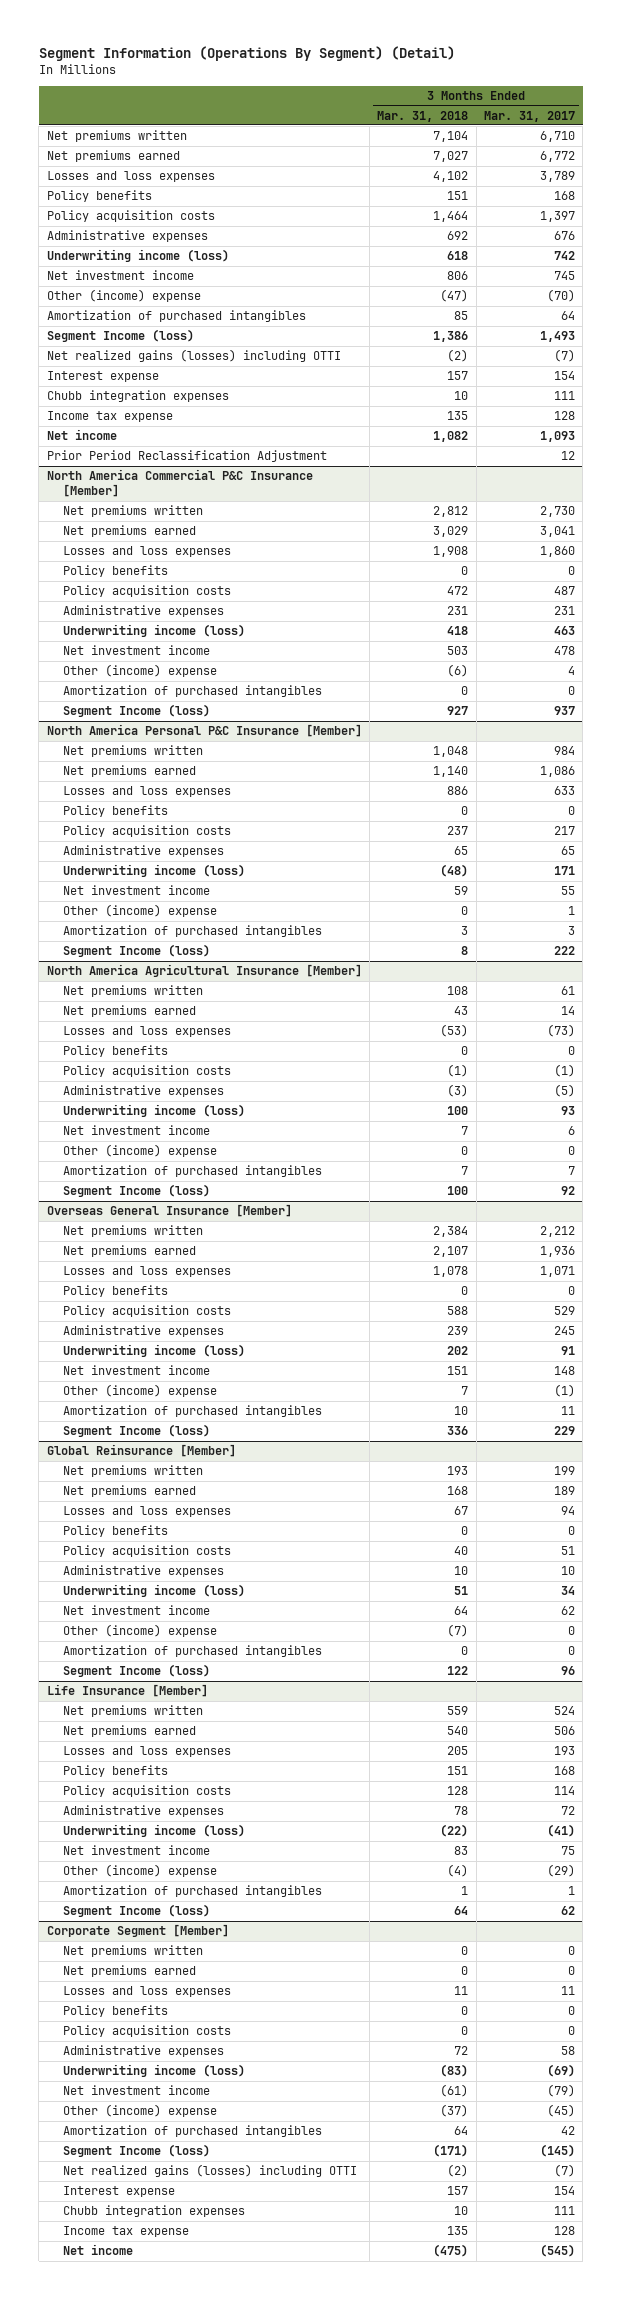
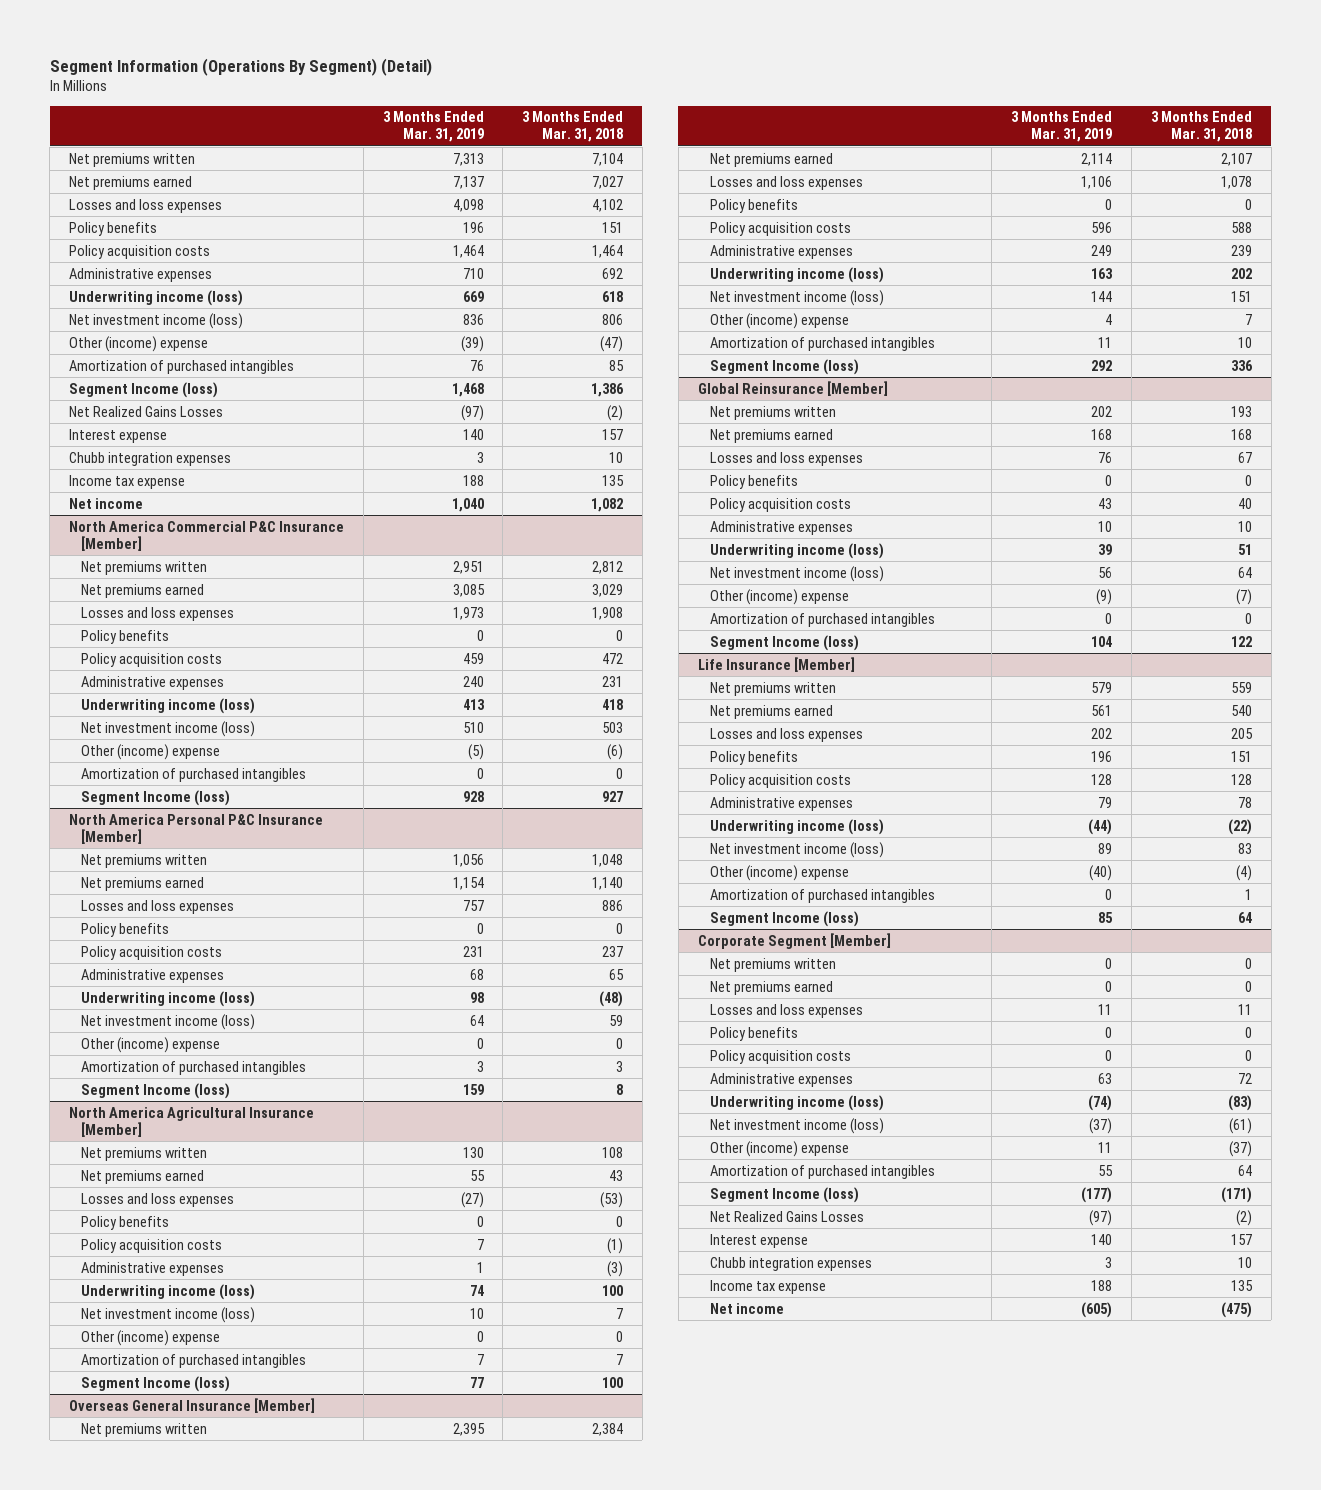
- | 3 Months Ended Mar. 31, 2018 | 3 Months Ended Mar. 31, 2017
+ | 3 Months Ended Mar. 31, 2019 | 3 Months Ended Mar. 31, 2018
- Net investment income | 806 | 745
+ Net investment income (loss) | 836 | 806
- Net realized gains (losses) including OTTI | (2) | (7)
+ Net Realized Gains Losses | (97) | (2)
- Prior Period Reclassification Adjustment | | 12
@ North America Commercial P&C Insurance [Member]
- Net investment income | 503 | 478
+ Net investment income (loss) | 510 | 503
@ North America Personal P&C Insurance [Member]
- Net investment income | 59 | 55
+ Net investment income (loss) | 64 | 59
@ North America Agricultural Insurance [Member]
- Net investment income | 7 | 6
+ Net investment income (loss) | 10 | 7
@ Overseas General Insurance [Member]
- Net investment income | 151 | 148
+ Net investment income (loss) | 144 | 151
@ Global Reinsurance [Member]
- Net investment income | 64 | 62
+ Net investment income (loss) | 56 | 64
@ Life Insurance [Member]
- Net investment income | 83 | 75
+ Net investment income (loss) | 89 | 83
@ Corporate Segment [Member]
- Net investment income | (61) | (79)
+ Net investment income (loss) | (37) | (61)
- Net realized gains (losses) including OTTI | (2) | (7)
+ Net Realized Gains Losses | (97) | (2)

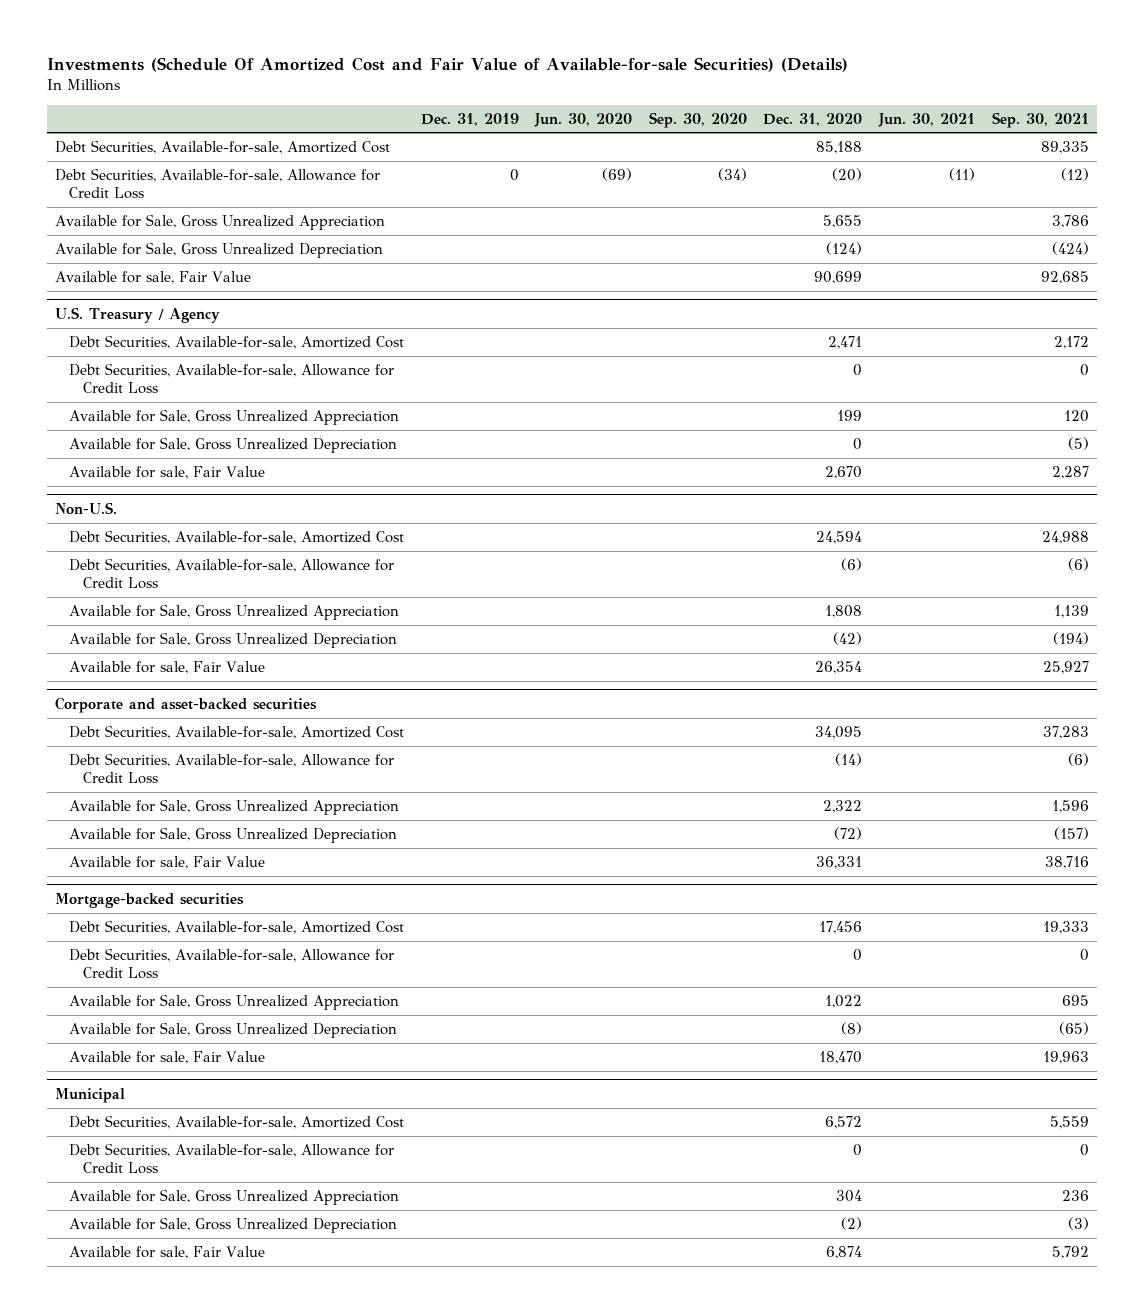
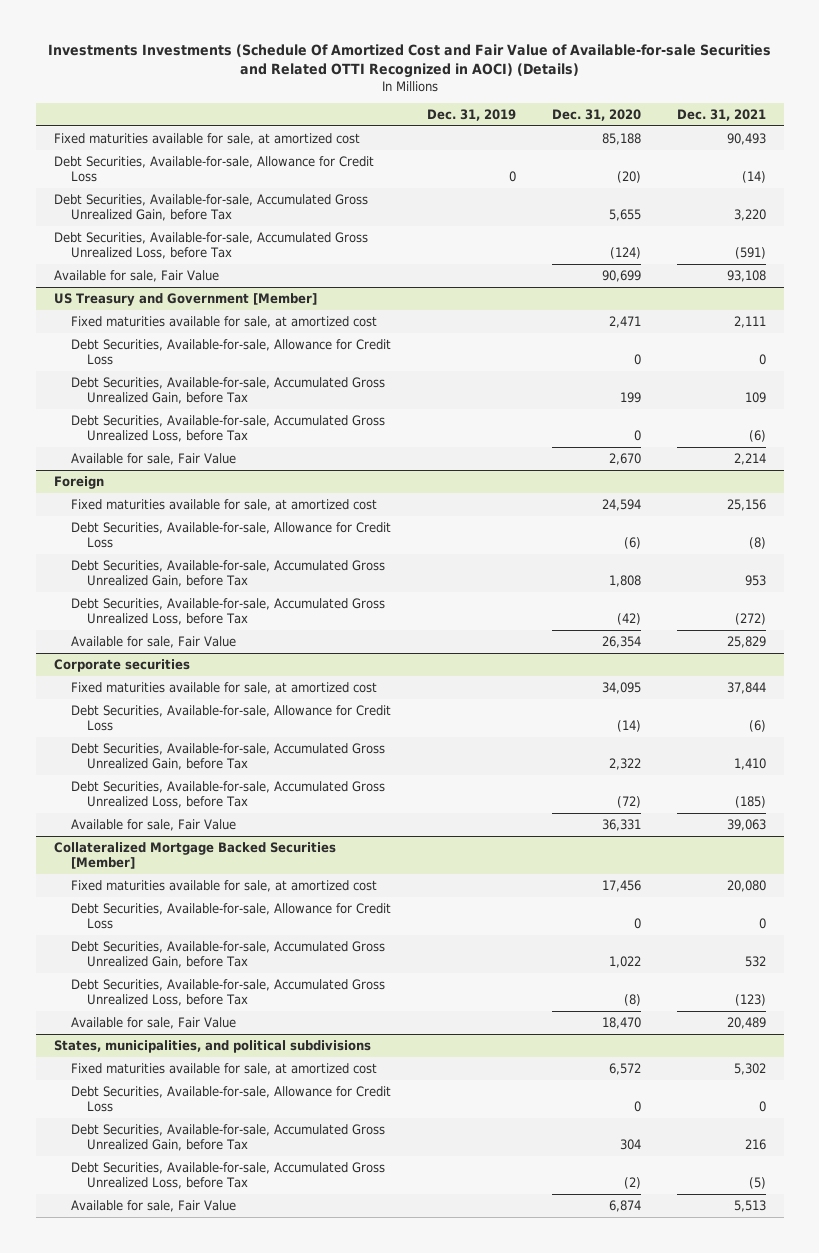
- Investments (Schedule Of Amortized Cost and Fair Value of Available-for-sale Securities) (Details)
+ Investments Investments (Schedule Of Amortized Cost and Fair Value of Available-for-sale Securities and Related OTTI Recognized in AOCI) (Details)
- | Dec. 31, 2019 | Jun. 30, 2020 | Sep. 30, 2020 | Dec. 31, 2020 | Jun. 30, 2021 | Sep. 30, 2021
+ | Dec. 31, 2019 | Dec. 31, 2020 | Dec. 31, 2021
- Debt Securities, Available-for-sale, Amortized Cost | | | | 85,188 | | 89,335
+ Fixed maturities available for sale, at amortized cost | | 85,188 | 90,493
- Available for Sale, Gross Unrealized Appreciation | | | | 5,655 | | 3,786
- Available for Sale, Gross Unrealized Depreciation | | | | (124) | | (424)
+ Debt Securities, Available-for-sale, Accumulated Gross Unrealized Gain, before Tax | | 5,655 | 3,220
+ Debt Securities, Available-for-sale, Accumulated Gross Unrealized Loss, before Tax | | (124) | (591)
- U.S. Treasury / Agency
- Debt Securities, Available-for-sale, Amortized Cost | | | | 2,471 | | 2,172
+ US Treasury and Government [Member]
+ Fixed maturities available for sale, at amortized cost | | 2,471 | 2,111
- Available for Sale, Gross Unrealized Appreciation | | | | 199 | | 120
- Available for Sale, Gross Unrealized Depreciation | | | | 0 | | (5)
+ Debt Securities, Available-for-sale, Accumulated Gross Unrealized Gain, before Tax | | 199 | 109
+ Debt Securities, Available-for-sale, Accumulated Gross Unrealized Loss, before Tax | | 0 | (6)
- Non-U.S.
- Debt Securities, Available-for-sale, Amortized Cost | | | | 24,594 | | 24,988
+ Foreign
+ Fixed maturities available for sale, at amortized cost | | 24,594 | 25,156
- Available for Sale, Gross Unrealized Appreciation | | | | 1,808 | | 1,139
- Available for Sale, Gross Unrealized Depreciation | | | | (42) | | (194)
+ Debt Securities, Available-for-sale, Accumulated Gross Unrealized Gain, before Tax | | 1,808 | 953
+ Debt Securities, Available-for-sale, Accumulated Gross Unrealized Loss, before Tax | | (42) | (272)
- Corporate and asset-backed securities
- Debt Securities, Available-for-sale, Amortized Cost | | | | 34,095 | | 37,283
+ Corporate securities
+ Fixed maturities available for sale, at amortized cost | | 34,095 | 37,844
- Available for Sale, Gross Unrealized Appreciation | | | | 2,322 | | 1,596
- Available for Sale, Gross Unrealized Depreciation | | | | (72) | | (157)
+ Debt Securities, Available-for-sale, Accumulated Gross Unrealized Gain, before Tax | | 2,322 | 1,410
+ Debt Securities, Available-for-sale, Accumulated Gross Unrealized Loss, before Tax | | (72) | (185)
- Mortgage-backed securities
- Debt Securities, Available-for-sale, Amortized Cost | | | | 17,456 | | 19,333
+ Collateralized Mortgage Backed Securities [Member]
+ Fixed maturities available for sale, at amortized cost | | 17,456 | 20,080
- Available for Sale, Gross Unrealized Appreciation | | | | 1,022 | | 695
- Available for Sale, Gross Unrealized Depreciation | | | | (8) | | (65)
+ Debt Securities, Available-for-sale, Accumulated Gross Unrealized Gain, before Tax | | 1,022 | 532
+ Debt Securities, Available-for-sale, Accumulated Gross Unrealized Loss, before Tax | | (8) | (123)
- Municipal
- Debt Securities, Available-for-sale, Amortized Cost | | | | 6,572 | | 5,559
+ States, municipalities, and political subdivisions
+ Fixed maturities available for sale, at amortized cost | | 6,572 | 5,302
- Available for Sale, Gross Unrealized Appreciation | | | | 304 | | 236
- Available for Sale, Gross Unrealized Depreciation | | | | (2) | | (3)
+ Debt Securities, Available-for-sale, Accumulated Gross Unrealized Gain, before Tax | | 304 | 216
+ Debt Securities, Available-for-sale, Accumulated Gross Unrealized Loss, before Tax | | (2) | (5)

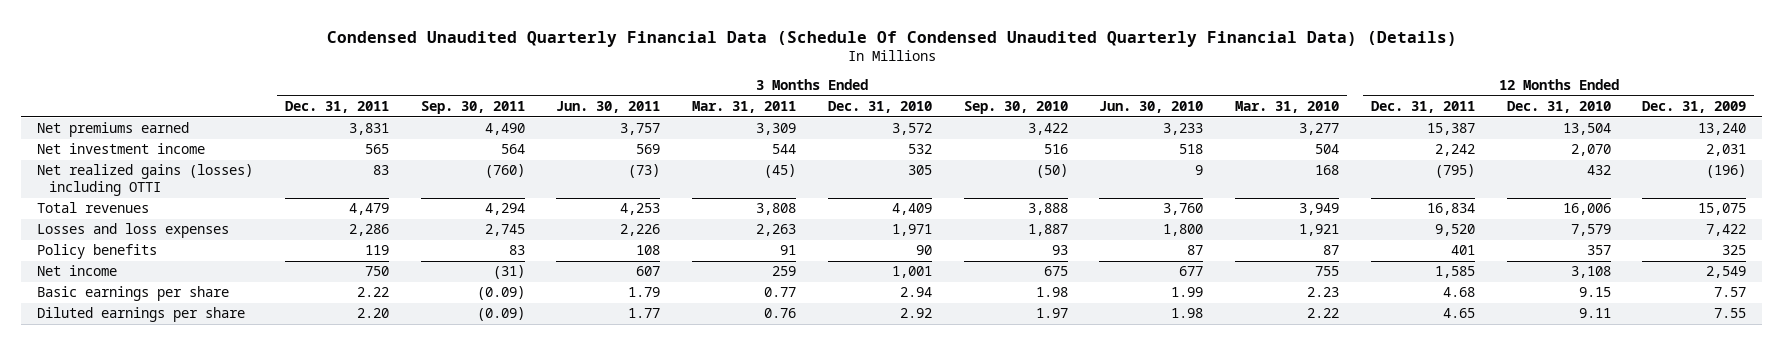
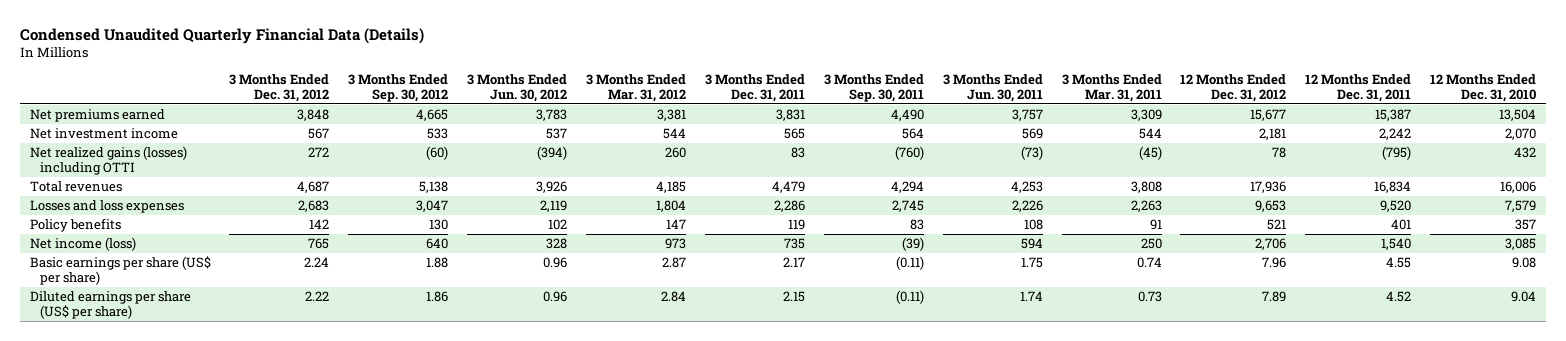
- Condensed Unaudited Quarterly Financial Data (Schedule Of Condensed Unaudited Quarterly Financial Data) (Details)
+ Condensed Unaudited Quarterly Financial Data (Details)
- | 3 Months Ended Dec. 31, 2011 | 3 Months Ended Sep. 30, 2011 | 3 Months Ended Jun. 30, 2011 | 3 Months Ended Mar. 31, 2011 | 3 Months Ended Dec. 31, 2010 | 3 Months Ended Sep. 30, 2010 | 3 Months Ended Jun. 30, 2010 | 3 Months Ended Mar. 31, 2010 | 12 Months Ended Dec. 31, 2011 | 12 Months Ended Dec. 31, 2010 | 12 Months Ended Dec. 31, 2009
+ | 3 Months Ended Dec. 31, 2012 | 3 Months Ended Sep. 30, 2012 | 3 Months Ended Jun. 30, 2012 | 3 Months Ended Mar. 31, 2012 | 3 Months Ended Dec. 31, 2011 | 3 Months Ended Sep. 30, 2011 | 3 Months Ended Jun. 30, 2011 | 3 Months Ended Mar. 31, 2011 | 12 Months Ended Dec. 31, 2012 | 12 Months Ended Dec. 31, 2011 | 12 Months Ended Dec. 31, 2010
- Net income | 750 | (31) | 607 | 259 | 1,001 | 675 | 677 | 755 | 1,585 | 3,108 | 2,549
- Basic earnings per share | 2.22 | (0.09) | 1.79 | 0.77 | 2.94 | 1.98 | 1.99 | 2.23 | 4.68 | 9.15 | 7.57
- Diluted earnings per share | 2.20 | (0.09) | 1.77 | 0.76 | 2.92 | 1.97 | 1.98 | 2.22 | 4.65 | 9.11 | 7.55
+ Net income (loss) | 765 | 640 | 328 | 973 | 735 | (39) | 594 | 250 | 2,706 | 1,540 | 3,085
+ Basic earnings per share (US$ per share) | 2.24 | 1.88 | 0.96 | 2.87 | 2.17 | (0.11) | 1.75 | 0.74 | 7.96 | 4.55 | 9.08
+ Diluted earnings per share (US$ per share) | 2.22 | 1.86 | 0.96 | 2.84 | 2.15 | (0.11) | 1.74 | 0.73 | 7.89 | 4.52 | 9.04

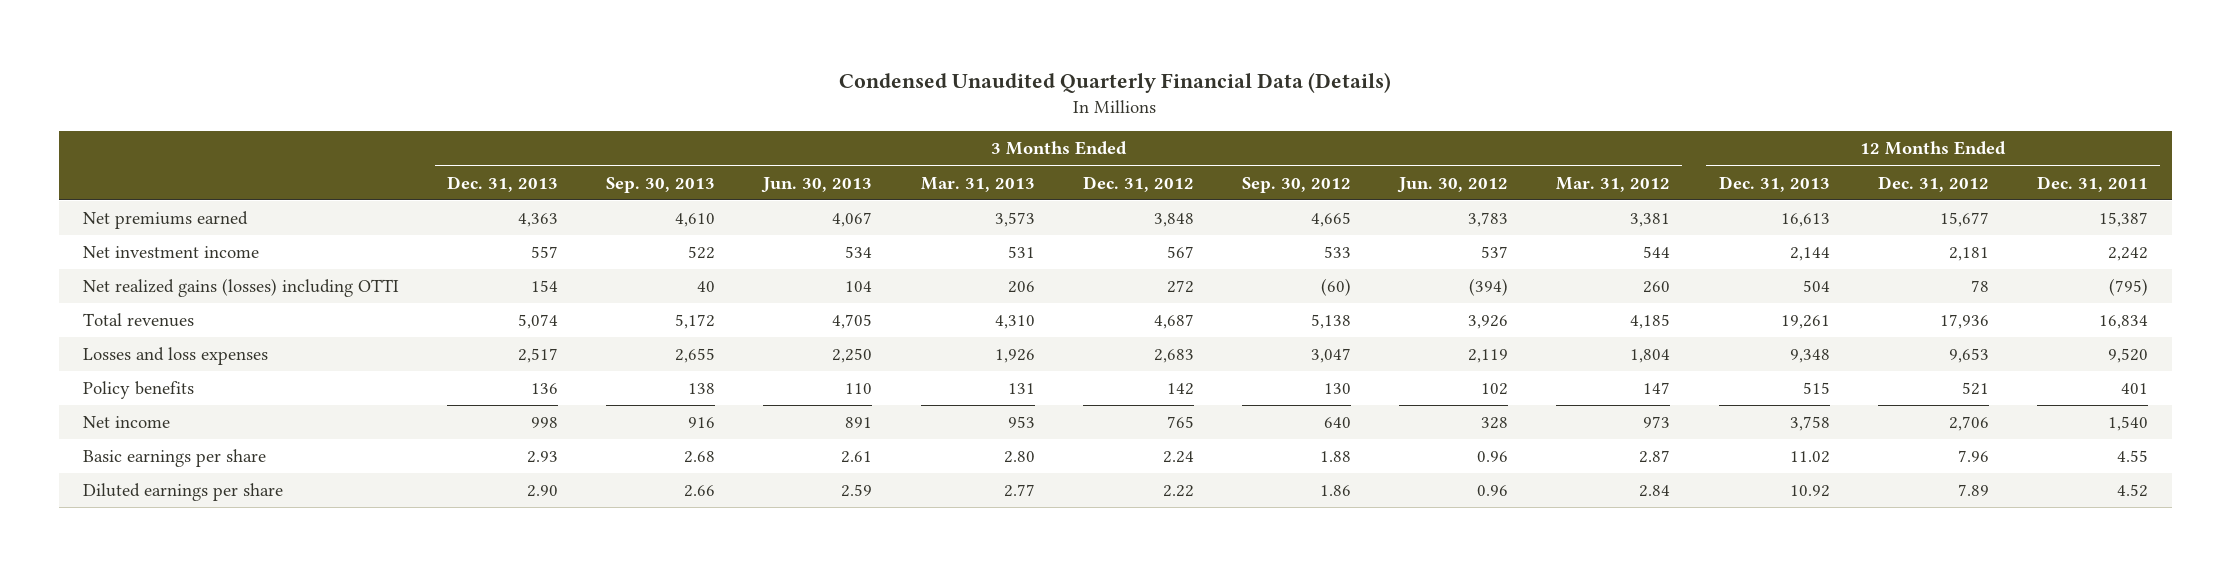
- | 3 Months Ended Dec. 31, 2012 | 3 Months Ended Sep. 30, 2012 | 3 Months Ended Jun. 30, 2012 | 3 Months Ended Mar. 31, 2012 | 3 Months Ended Dec. 31, 2011 | 3 Months Ended Sep. 30, 2011 | 3 Months Ended Jun. 30, 2011 | 3 Months Ended Mar. 31, 2011 | 12 Months Ended Dec. 31, 2012 | 12 Months Ended Dec. 31, 2011 | 12 Months Ended Dec. 31, 2010
+ | 3 Months Ended Dec. 31, 2013 | 3 Months Ended Sep. 30, 2013 | 3 Months Ended Jun. 30, 2013 | 3 Months Ended Mar. 31, 2013 | 3 Months Ended Dec. 31, 2012 | 3 Months Ended Sep. 30, 2012 | 3 Months Ended Jun. 30, 2012 | 3 Months Ended Mar. 31, 2012 | 12 Months Ended Dec. 31, 2013 | 12 Months Ended Dec. 31, 2012 | 12 Months Ended Dec. 31, 2011
- Net income (loss) | 765 | 640 | 328 | 973 | 735 | (39) | 594 | 250 | 2,706 | 1,540 | 3,085
- Basic earnings per share (US$ per share) | 2.24 | 1.88 | 0.96 | 2.87 | 2.17 | (0.11) | 1.75 | 0.74 | 7.96 | 4.55 | 9.08
- Diluted earnings per share (US$ per share) | 2.22 | 1.86 | 0.96 | 2.84 | 2.15 | (0.11) | 1.74 | 0.73 | 7.89 | 4.52 | 9.04
+ Net income | 998 | 916 | 891 | 953 | 765 | 640 | 328 | 973 | 3,758 | 2,706 | 1,540
+ Basic earnings per share | 2.93 | 2.68 | 2.61 | 2.80 | 2.24 | 1.88 | 0.96 | 2.87 | 11.02 | 7.96 | 4.55
+ Diluted earnings per share | 2.90 | 2.66 | 2.59 | 2.77 | 2.22 | 1.86 | 0.96 | 2.84 | 10.92 | 7.89 | 4.52

